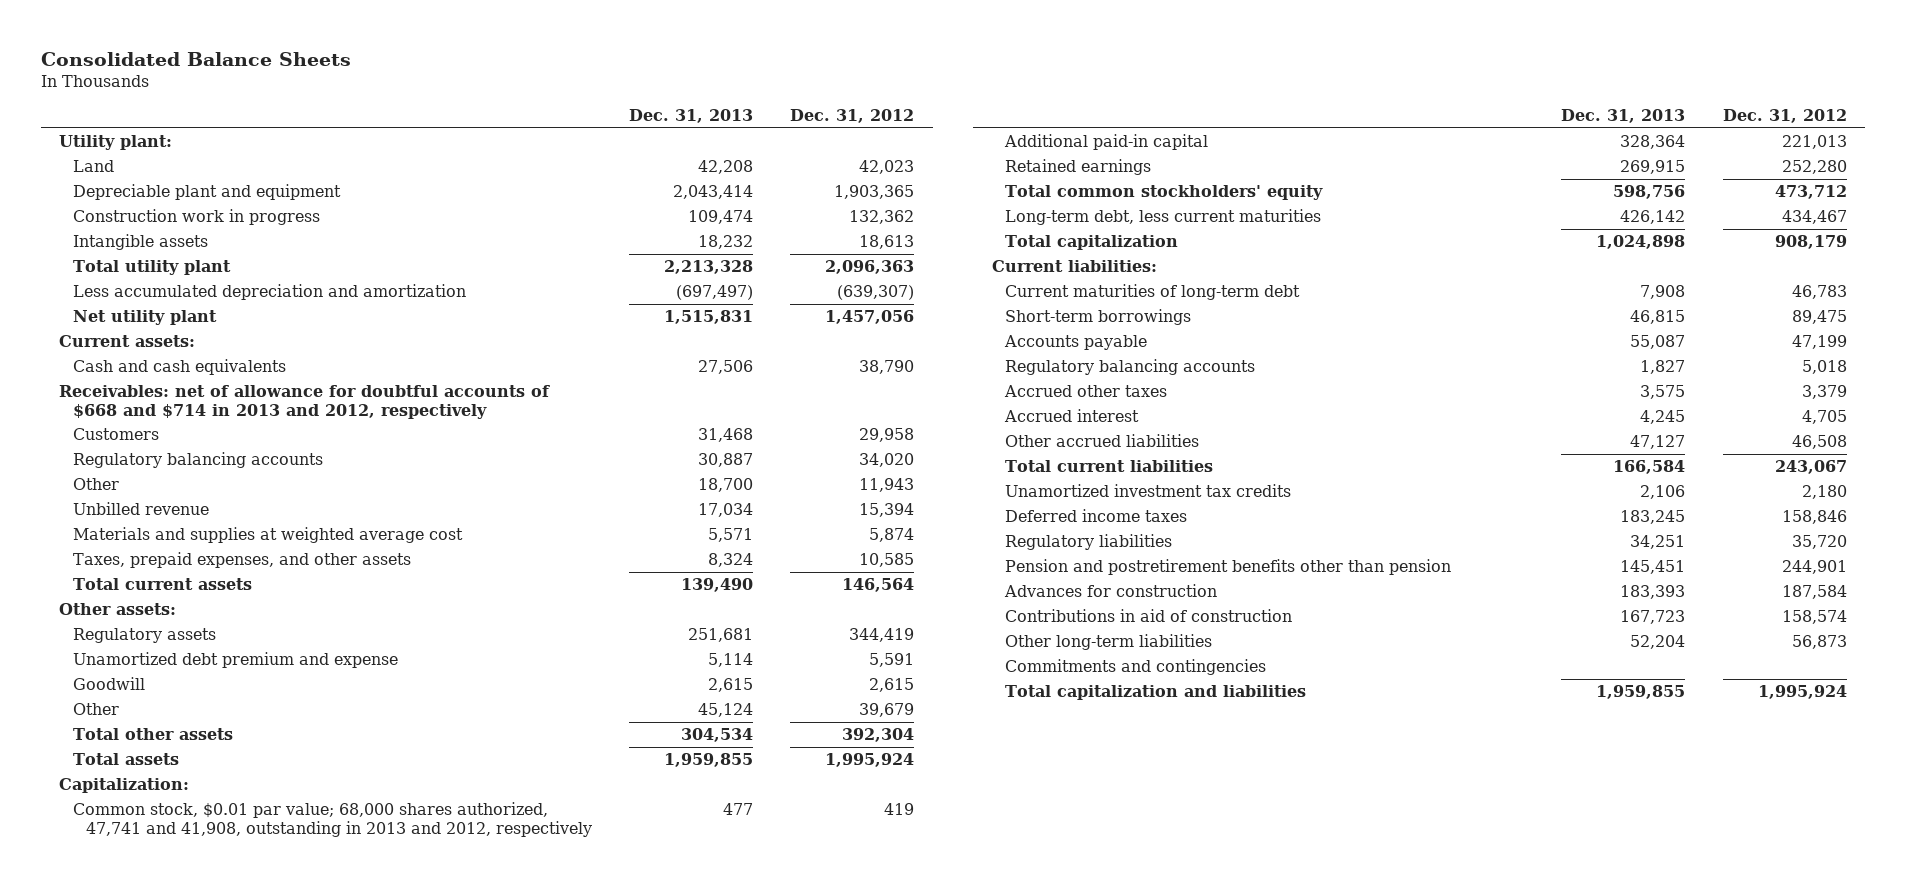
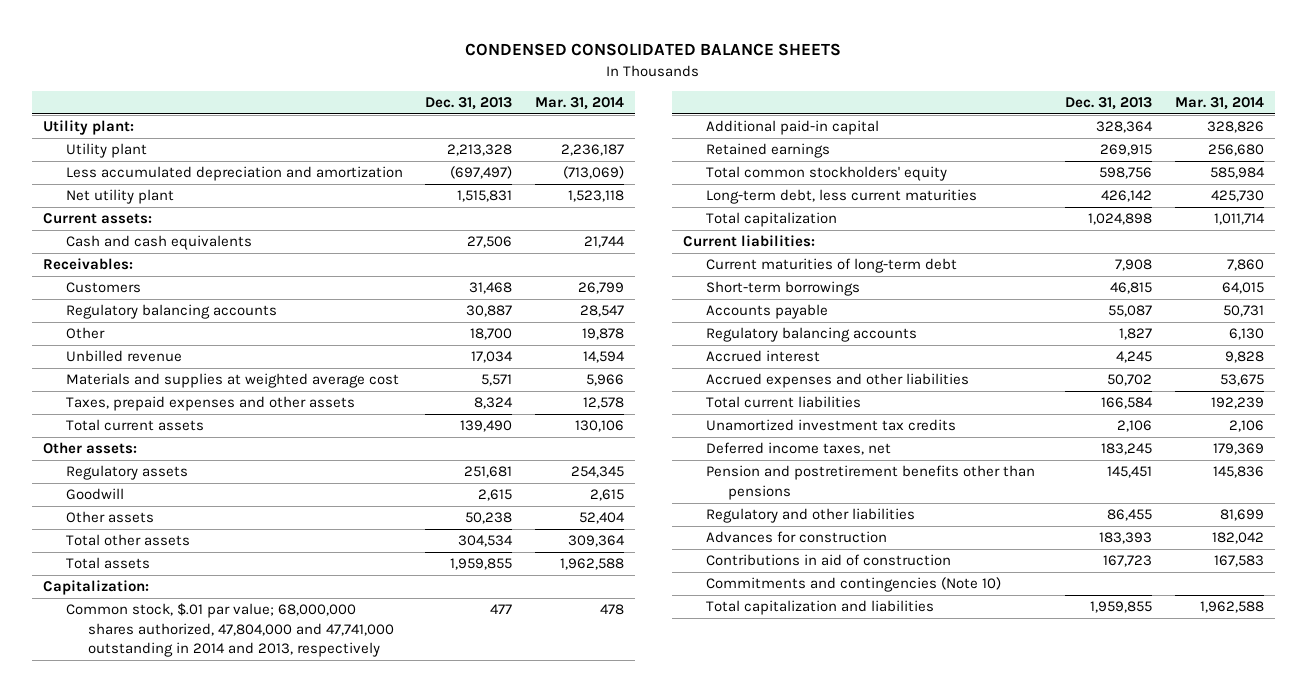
- Consolidated Balance Sheets
+ CONDENSED CONSOLIDATED BALANCE SHEETS
- | Dec. 31, 2013 | Dec. 31, 2012
+ | Dec. 31, 2013 | Mar. 31, 2014
- Land | 42,208 | 42,023
- Depreciable plant and equipment | 2,043,414 | 1,903,365
- Construction work in progress | 109,474 | 132,362
- Intangible assets | 18,232 | 18,613
- Total utility plant | 2,213,328 | 2,096,363
+ Utility plant | 2,213,328 | 2,236,187
- Receivables: net of allowance for doubtful accounts of $668 and $714 in 2013 and 2012, respectively
+ Receivables:
- Taxes, prepaid expenses, and other assets | 8,324 | 10,585
+ Taxes, prepaid expenses and other assets | 8,324 | 12,578
- Unamortized debt premium and expense | 5,114 | 5,591
- Other | 45,124 | 39,679
+ Other assets | 50,238 | 52,404
- Common stock, $0.01 par value; 68,000 shares authorized, 47,741 and 41,908, outstanding in 2013 and 2012, respectively | 477 | 419
+ Common stock, $.01 par value; 68,000,000 shares authorized, 47,804,000 and 47,741,000 outstanding in 2014 and 2013, respectively | 477 | 478
- Accrued other taxes | 3,575 | 3,379
- Other accrued liabilities | 47,127 | 46,508
+ Accrued expenses and other liabilities | 50,702 | 53,675
- Deferred income taxes | 183,245 | 158,846
- Regulatory liabilities | 34,251 | 35,720
- Pension and postretirement benefits other than pension | 145,451 | 244,901
+ Deferred income taxes, net | 183,245 | 179,369
+ Pension and postretirement benefits other than pensions | 145,451 | 145,836
+ Regulatory and other liabilities | 86,455 | 81,699
- Other long-term liabilities | 52,204 | 56,873
- Commitments and contingencies
+ Commitments and contingencies (Note 10)

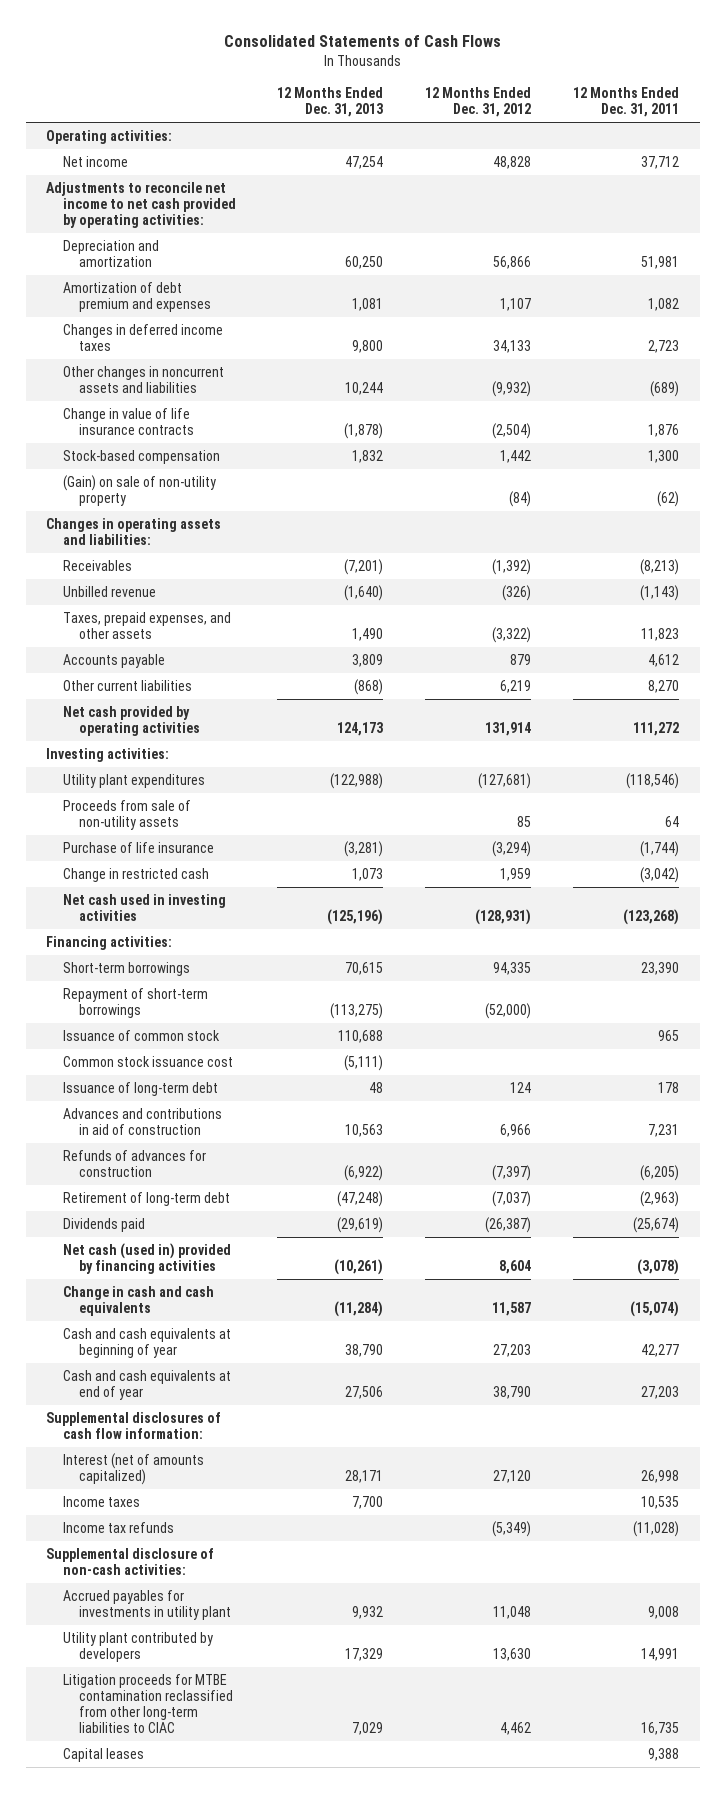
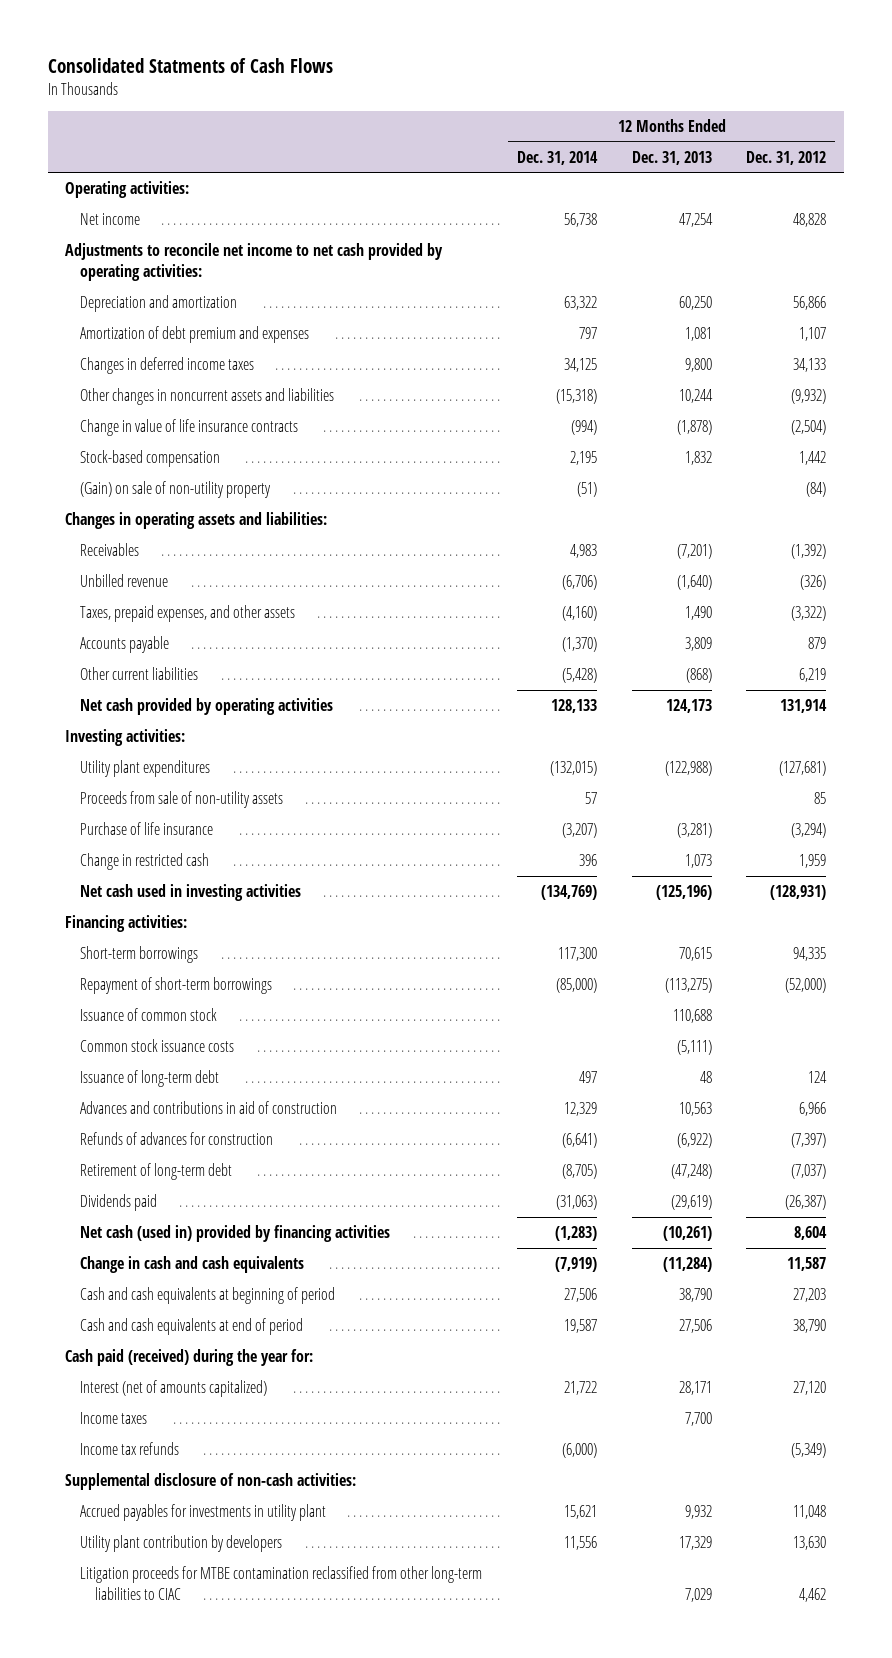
- Consolidated Statements of Cash Flows
+ Consolidated Statments of Cash Flows
- | 12 Months Ended Dec. 31, 2013 | 12 Months Ended Dec. 31, 2012 | 12 Months Ended Dec. 31, 2011
+ | 12 Months Ended Dec. 31, 2014 | 12 Months Ended Dec. 31, 2013 | 12 Months Ended Dec. 31, 2012
- Common stock issuance cost | (5,111) | |
+ Common stock issuance costs | | (5,111) |
- Cash and cash equivalents at beginning of year | 38,790 | 27,203 | 42,277
- Cash and cash equivalents at end of year | 27,506 | 38,790 | 27,203
- Supplemental disclosures of cash flow information:
+ Cash and cash equivalents at beginning of period | 27,506 | 38,790 | 27,203
+ Cash and cash equivalents at end of period | 19,587 | 27,506 | 38,790
+ Cash paid (received) during the year for:
- Utility plant contributed by developers | 17,329 | 13,630 | 14,991
+ Utility plant contribution by developers | 11,556 | 17,329 | 13,630
- Capital leases | | | 9,388

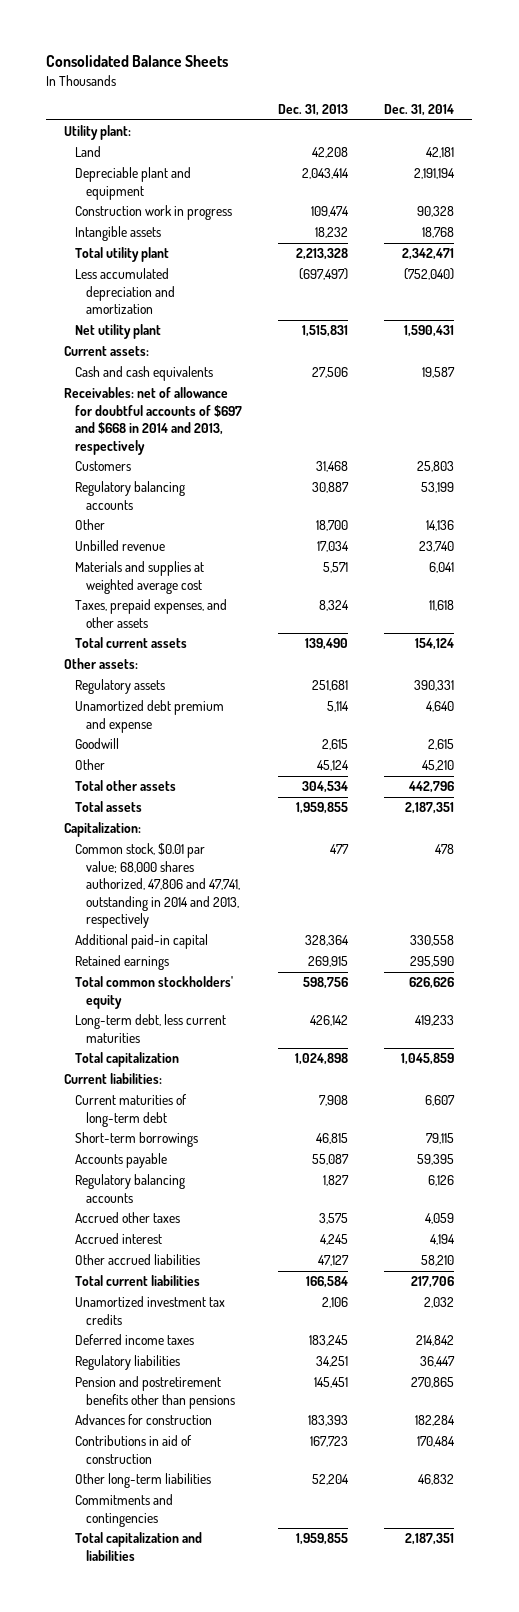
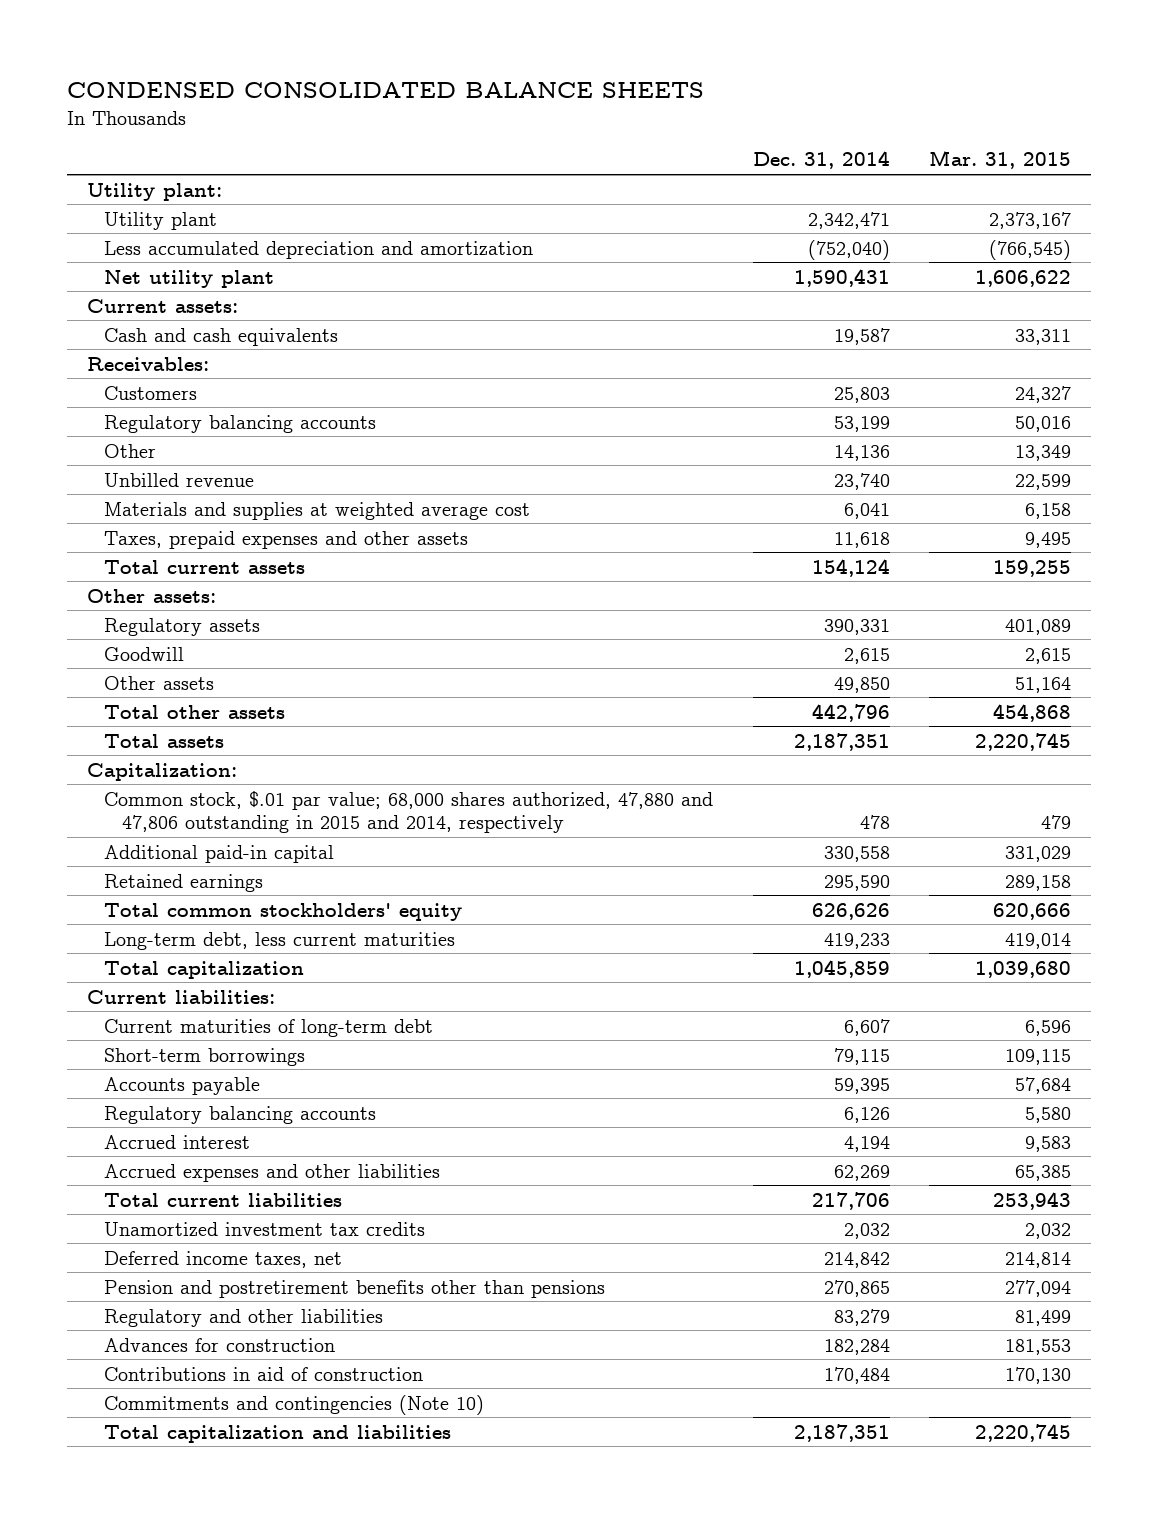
- Consolidated Balance Sheets
+ CONDENSED CONSOLIDATED BALANCE SHEETS
- | Dec. 31, 2013 | Dec. 31, 2014
+ | Dec. 31, 2014 | Mar. 31, 2015
- Land | 42,208 | 42,181
- Depreciable plant and equipment | 2,043,414 | 2,191,194
- Construction work in progress | 109,474 | 90,328
- Intangible assets | 18,232 | 18,768
- Total utility plant | 2,213,328 | 2,342,471
+ Utility plant | 2,342,471 | 2,373,167
- Receivables: net of allowance for doubtful accounts of $697 and $668 in 2014 and 2013, respectively
+ Receivables:
- Taxes, prepaid expenses, and other assets | 8,324 | 11,618
+ Taxes, prepaid expenses and other assets | 11,618 | 9,495
- Unamortized debt premium and expense | 5,114 | 4,640
- Other | 45,124 | 45,210
+ Other assets | 49,850 | 51,164
- Common stock, $0.01 par value; 68,000 shares authorized, 47,806 and 47,741, outstanding in 2014 and 2013, respectively | 477 | 478
+ Common stock, $.01 par value; 68,000 shares authorized, 47,880 and 47,806 outstanding in 2015 and 2014, respectively | 478 | 479
- Accrued other taxes | 3,575 | 4,059
- Other accrued liabilities | 47,127 | 58,210
+ Accrued expenses and other liabilities | 62,269 | 65,385
- Deferred income taxes | 183,245 | 214,842
- Regulatory liabilities | 34,251 | 36,447
+ Deferred income taxes, net | 214,842 | 214,814
+ Regulatory and other liabilities | 83,279 | 81,499
- Other long-term liabilities | 52,204 | 46,832
- Commitments and contingencies
+ Commitments and contingencies (Note 10)

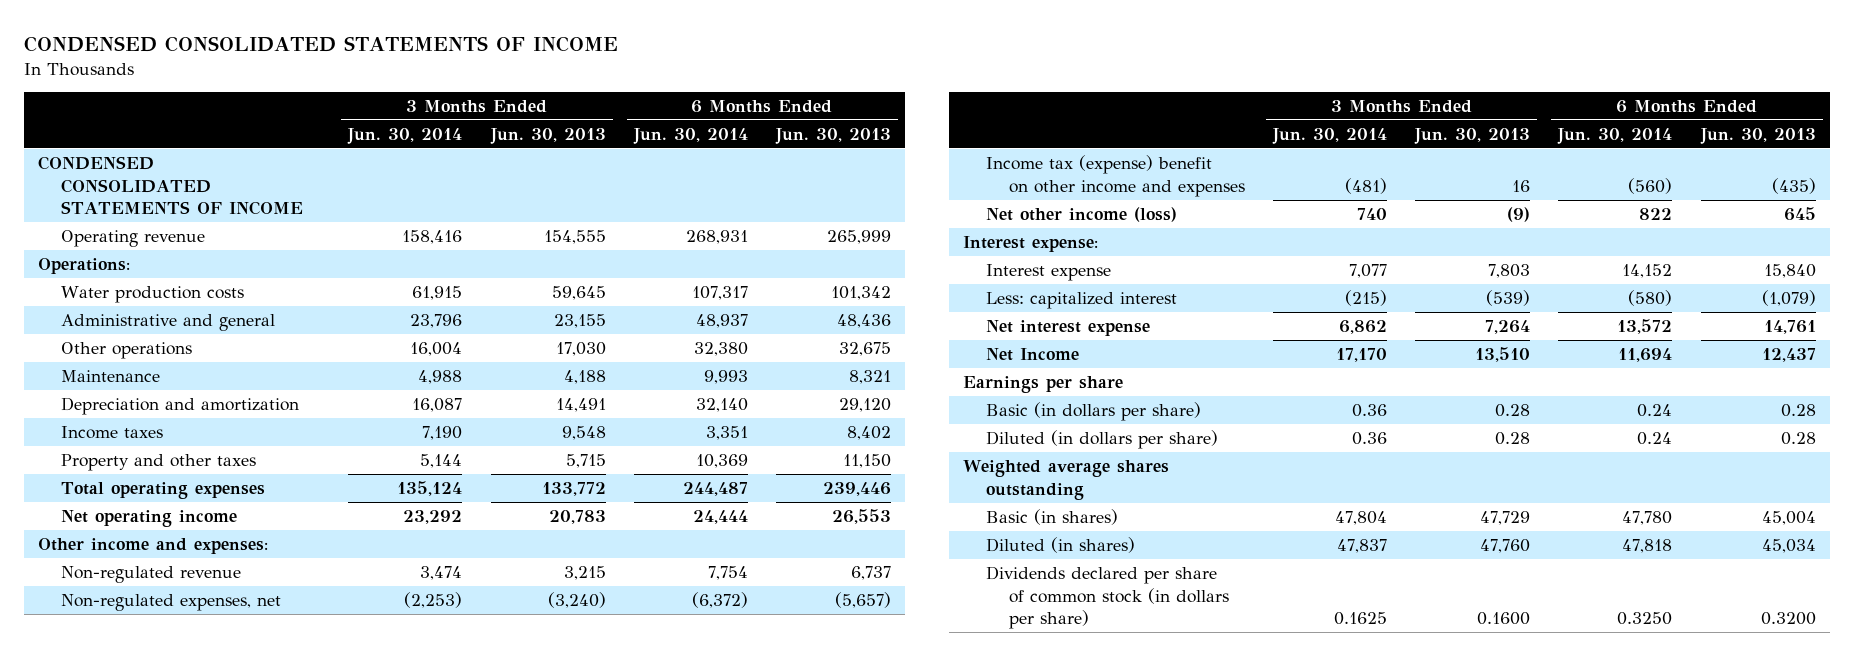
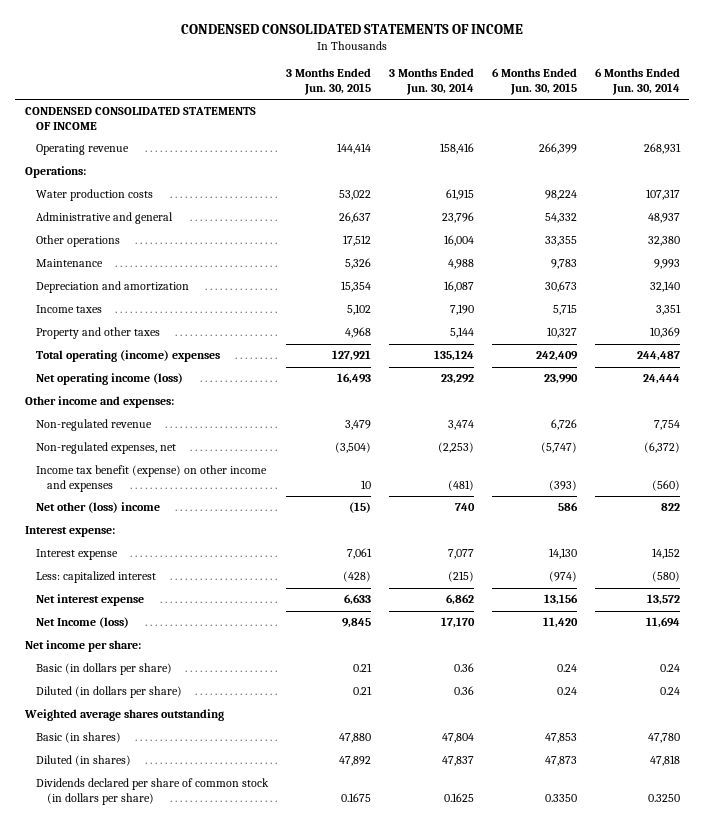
- | 3 Months Ended Jun. 30, 2014 | 3 Months Ended Jun. 30, 2013 | 6 Months Ended Jun. 30, 2014 | 6 Months Ended Jun. 30, 2013
+ | 3 Months Ended Jun. 30, 2015 | 3 Months Ended Jun. 30, 2014 | 6 Months Ended Jun. 30, 2015 | 6 Months Ended Jun. 30, 2014
- Total operating expenses | 135,124 | 133,772 | 244,487 | 239,446
- Net operating income | 23,292 | 20,783 | 24,444 | 26,553
+ Total operating (income) expenses | 127,921 | 135,124 | 242,409 | 244,487
+ Net operating income (loss) | 16,493 | 23,292 | 23,990 | 24,444
- Income tax (expense) benefit on other income and expenses | (481) | 16 | (560) | (435)
- Net other income (loss) | 740 | (9) | 822 | 645
+ Income tax benefit (expense) on other income and expenses | 10 | (481) | (393) | (560)
+ Net other (loss) income | (15) | 740 | 586 | 822
- Net Income | 17,170 | 13,510 | 11,694 | 12,437
- Earnings per share
+ Net Income (loss) | 9,845 | 17,170 | 11,420 | 11,694
+ Net income per share:

